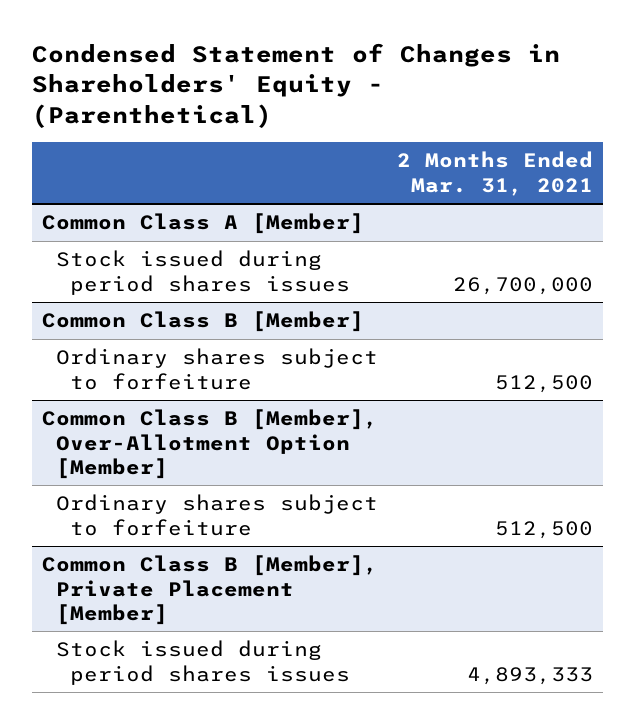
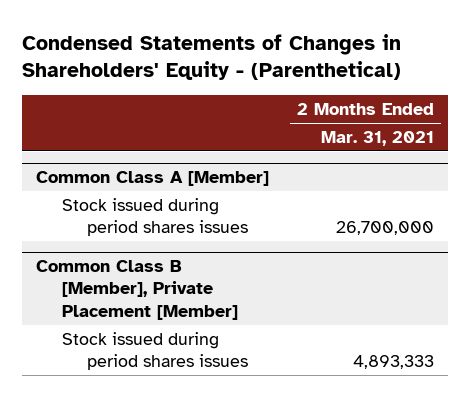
- Condensed Statement of Changes in Shareholders' Equity - (Parenthetical)
+ Condensed Statements of Changes in Shareholders' Equity - (Parenthetical)
- Common Class B [Member]
- Ordinary shares subject to forfeiture | 512,500
- Common Class B [Member], Over-Allotment Option [Member]
- Ordinary shares subject to forfeiture | 512,500

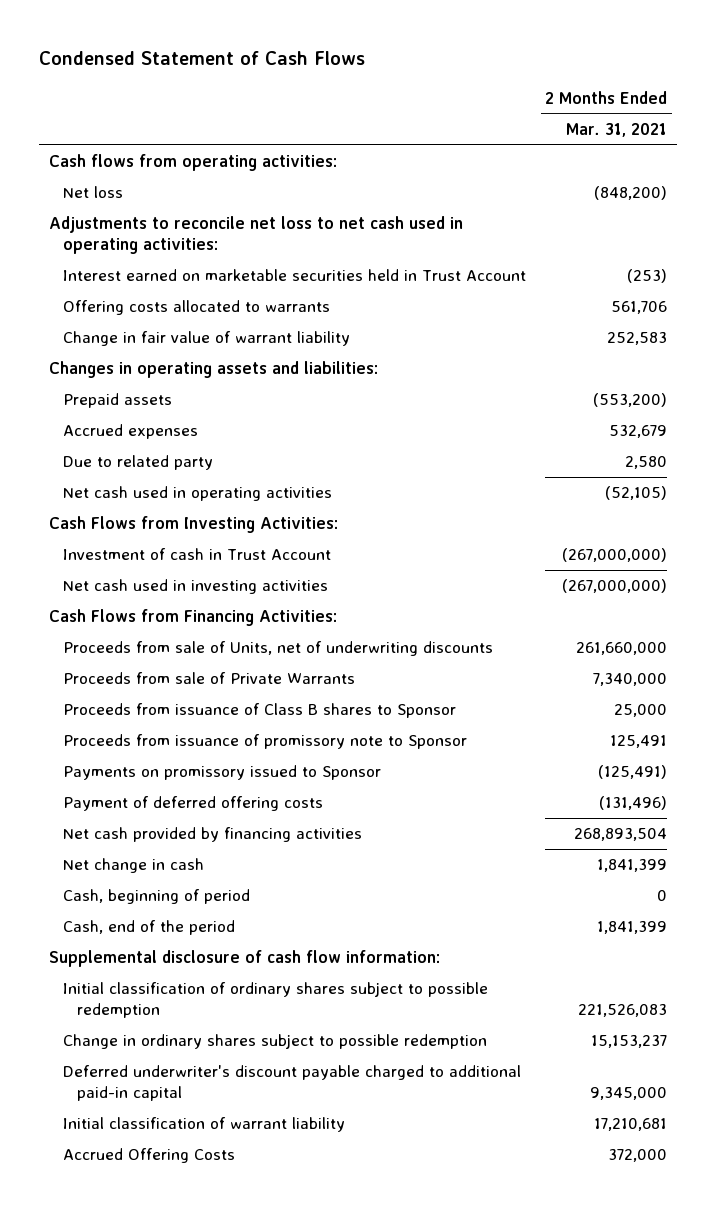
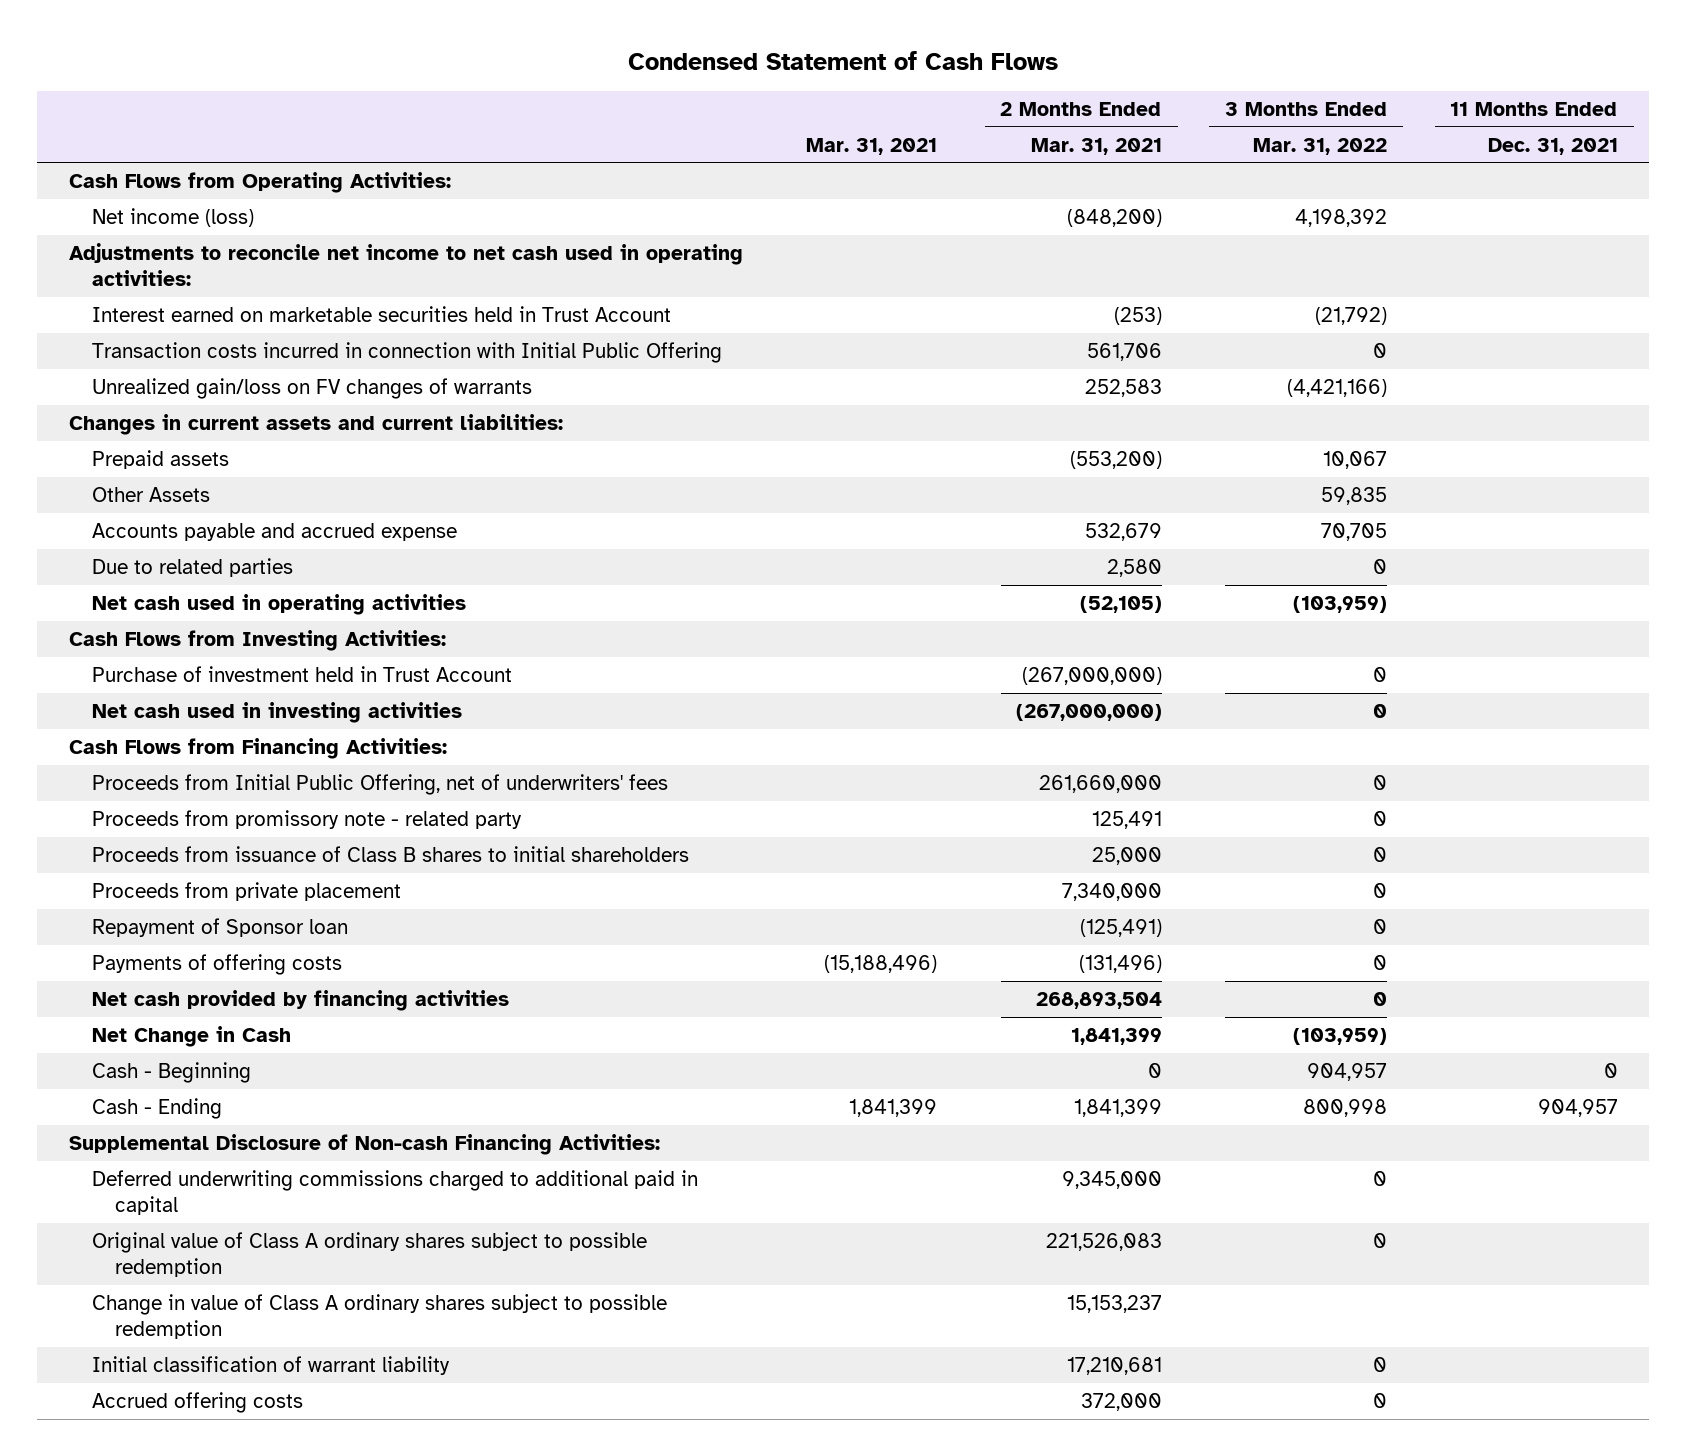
- | 2 Months Ended Mar. 31, 2021
+ | Mar. 31, 2021 | 2 Months Ended Mar. 31, 2021 | 3 Months Ended Mar. 31, 2022 | 11 Months Ended Dec. 31, 2021
- Cash flows from operating activities:
- Net loss | (848,200)
- Adjustments to reconcile net loss to net cash used in operating activities:
+ Cash Flows from Operating Activities:
+ Net income (loss) | | (848,200) | 4,198,392 |
+ Adjustments to reconcile net income to net cash used in operating activities:
- Offering costs allocated to warrants | 561,706
- Change in fair value of warrant liability | 252,583
- Changes in operating assets and liabilities:
+ Transaction costs incurred in connection with Initial Public Offering | | 561,706 | 0 |
+ Unrealized gain/loss on FV changes of warrants | | 252,583 | (4,421,166) |
+ Changes in current assets and current liabilities:
- Accrued expenses | 532,679
- Due to related party | 2,580
+ Other Assets | | | 59,835 |
+ Accounts payable and accrued expense | | 532,679 | 70,705 |
+ Due to related parties | | 2,580 | 0 |
- Investment of cash in Trust Account | (267,000,000)
+ Purchase of investment held in Trust Account | | (267,000,000) | 0 |
- Proceeds from sale of Units, net of underwriting discounts | 261,660,000
- Proceeds from sale of Private Warrants | 7,340,000
- Proceeds from issuance of Class B shares to Sponsor | 25,000
- Proceeds from issuance of promissory note to Sponsor | 125,491
- Payments on promissory issued to Sponsor | (125,491)
- Payment of deferred offering costs | (131,496)
+ Proceeds from Initial Public Offering, net of underwriters' fees | | 261,660,000 | 0 |
+ Proceeds from promissory note - related party | | 125,491 | 0 |
+ Proceeds from issuance of Class B shares to initial shareholders | | 25,000 | 0 |
+ Proceeds from private placement | | 7,340,000 | 0 |
+ Repayment of Sponsor loan | | (125,491) | 0 |
+ Payments of offering costs | (15,188,496) | (131,496) | 0 |
- Net change in cash | 1,841,399
- Cash, beginning of period | 0
- Cash, end of the period | 1,841,399
- Supplemental disclosure of cash flow information:
- Initial classification of ordinary shares subject to possible redemption | 221,526,083
- Change in ordinary shares subject to possible redemption | 15,153,237
- Deferred underwriter's discount payable charged to additional paid-in capital | 9,345,000
+ Net Change in Cash | | 1,841,399 | (103,959) |
+ Cash - Beginning | | 0 | 904,957 | 0
+ Cash - Ending | 1,841,399 | 1,841,399 | 800,998 | 904,957
+ Supplemental Disclosure of Non-cash Financing Activities:
+ Deferred underwriting commissions charged to additional paid in capital | | 9,345,000 | 0 |
+ Original value of Class A ordinary shares subject to possible redemption | | 221,526,083 | 0 |
+ Change in value of Class A ordinary shares subject to possible redemption | | 15,153,237 | |
- Accrued Offering Costs | 372,000
+ Accrued offering costs | | 372,000 | 0 |

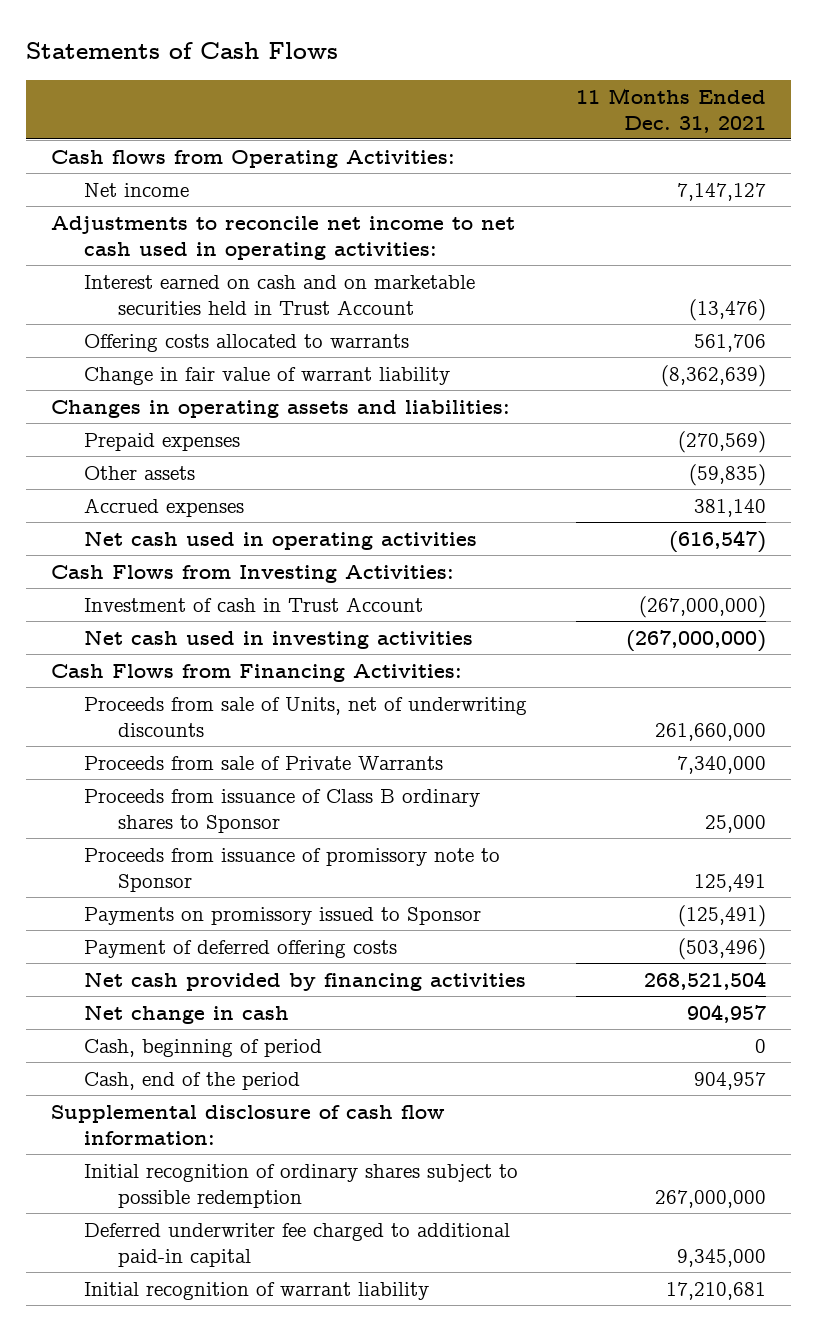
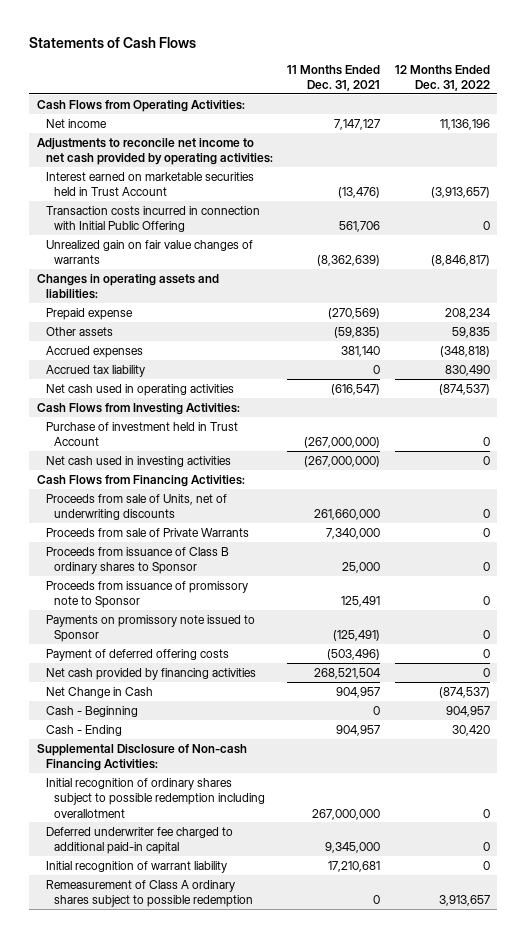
- | 11 Months Ended Dec. 31, 2021
+ | 11 Months Ended Dec. 31, 2021 | 12 Months Ended Dec. 31, 2022
- Cash flows from Operating Activities:
+ Cash Flows from Operating Activities:
- Adjustments to reconcile net income to net cash used in operating activities:
- Interest earned on cash and on marketable securities held in Trust Account | (13,476)
- Offering costs allocated to warrants | 561,706
- Change in fair value of warrant liability | (8,362,639)
+ Adjustments to reconcile net income to net cash provided by operating activities:
+ Interest earned on marketable securities held in Trust Account | (13,476) | (3,913,657)
+ Transaction costs incurred in connection with Initial Public Offering | 561,706 | 0
+ Unrealized gain on fair value changes of warrants | (8,362,639) | (8,846,817)
- Prepaid expenses | (270,569)
+ Prepaid expense | (270,569) | 208,234
+ Accrued tax liability | 0 | 830,490
- Investment of cash in Trust Account | (267,000,000)
+ Purchase of investment held in Trust Account | (267,000,000) | 0
- Payments on promissory issued to Sponsor | (125,491)
+ Payments on promissory note issued to Sponsor | (125,491) | 0
- Net change in cash | 904,957
- Cash, beginning of period | 0
- Cash, end of the period | 904,957
- Supplemental disclosure of cash flow information:
- Initial recognition of ordinary shares subject to possible redemption | 267,000,000
+ Net Change in Cash | 904,957 | (874,537)
+ Cash - Beginning | 0 | 904,957
+ Cash - Ending | 904,957 | 30,420
+ Supplemental Disclosure of Non-cash Financing Activities:
+ Initial recognition of ordinary shares subject to possible redemption including overallotment | 267,000,000 | 0
+ Remeasurement of Class A ordinary shares subject to possible redemption | 0 | 3,913,657

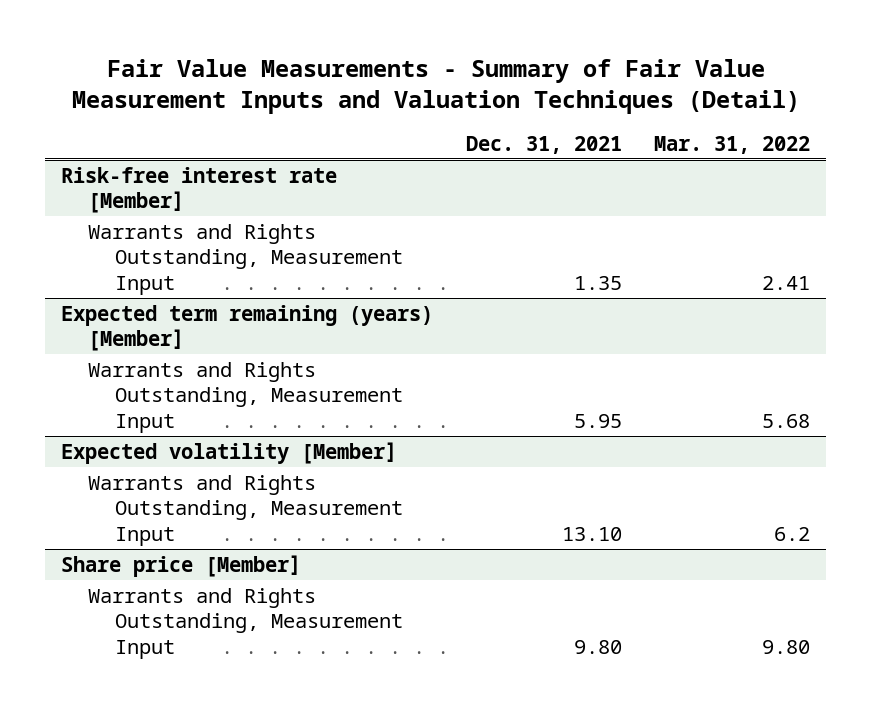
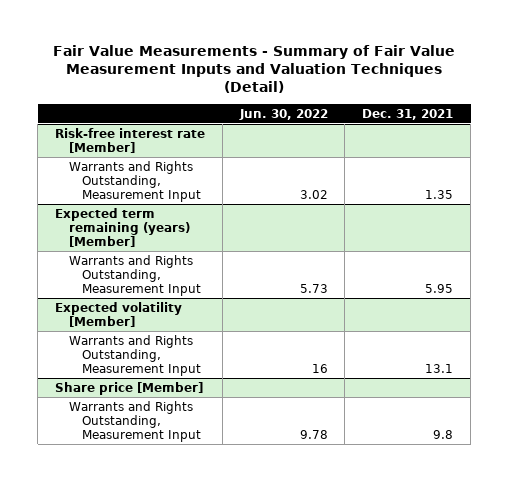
- | Dec. 31, 2021 | Mar. 31, 2022
+ | Jun. 30, 2022 | Dec. 31, 2021
@ Expected volatility [Member]
- Warrants and Rights Outstanding, Measurement Input | 13.10 | 6.2
+ Warrants and Rights Outstanding, Measurement Input | 16 | 13.1
@ Share price [Member]
- Warrants and Rights Outstanding, Measurement Input | 9.80 | 9.80
+ Warrants and Rights Outstanding, Measurement Input | 9.78 | 9.8

